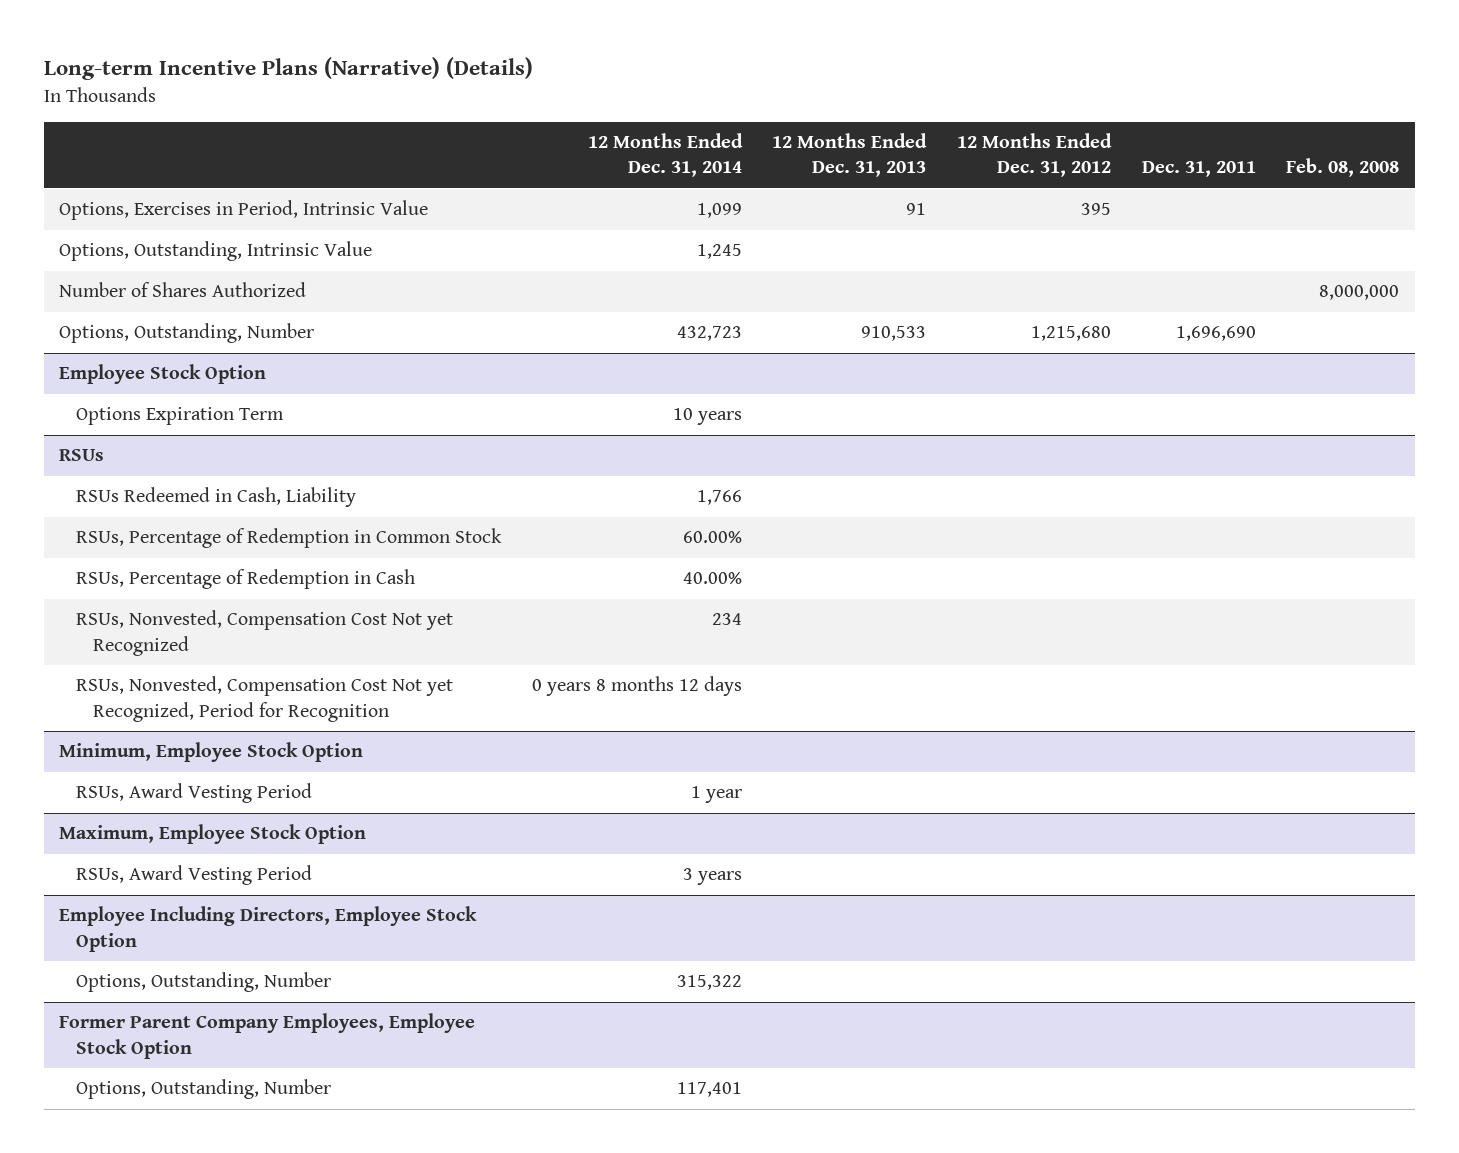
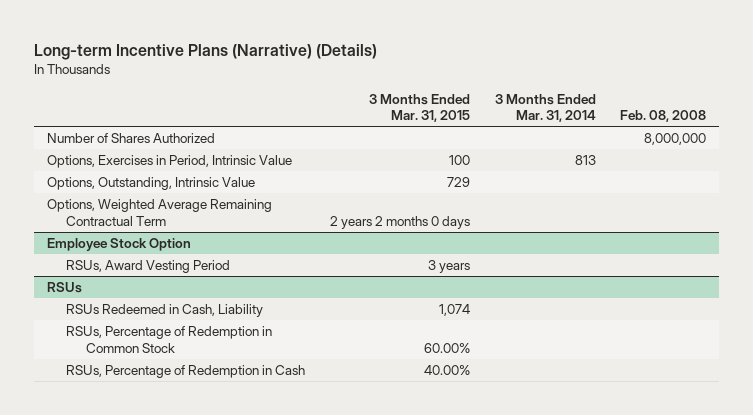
- | 12 Months Ended Dec. 31, 2014 | 12 Months Ended Dec. 31, 2013 | 12 Months Ended Dec. 31, 2012 | Dec. 31, 2011 | Feb. 08, 2008
+ | 3 Months Ended Mar. 31, 2015 | 3 Months Ended Mar. 31, 2014 | Feb. 08, 2008
moved up: Number of Shares Authorized | | | 8,000,000
- Options, Outstanding, Number | 432,723 | 910,533 | 1,215,680 | 1,696,690 |
+ Options, Weighted Average Remaining Contractual Term | 2 years 2 months 0 days | |
@ Employee Stock Option
- Options Expiration Term | 10 years | | | |
+ RSUs, Award Vesting Period | 3 years | |
@ RSUs
- RSUs, Nonvested, Compensation Cost Not yet Recognized | 234 | | | |
- RSUs, Nonvested, Compensation Cost Not yet Recognized, Period for Recognition | 0 years 8 months 12 days | | | |
- Minimum, Employee Stock Option
- RSUs, Award Vesting Period | 1 year | | | |
- Maximum, Employee Stock Option
- RSUs, Award Vesting Period | 3 years | | | |
- Employee Including Directors, Employee Stock Option
- Options, Outstanding, Number | 315,322 | | | |
- Former Parent Company Employees, Employee Stock Option
- Options, Outstanding, Number | 117,401 | | | |

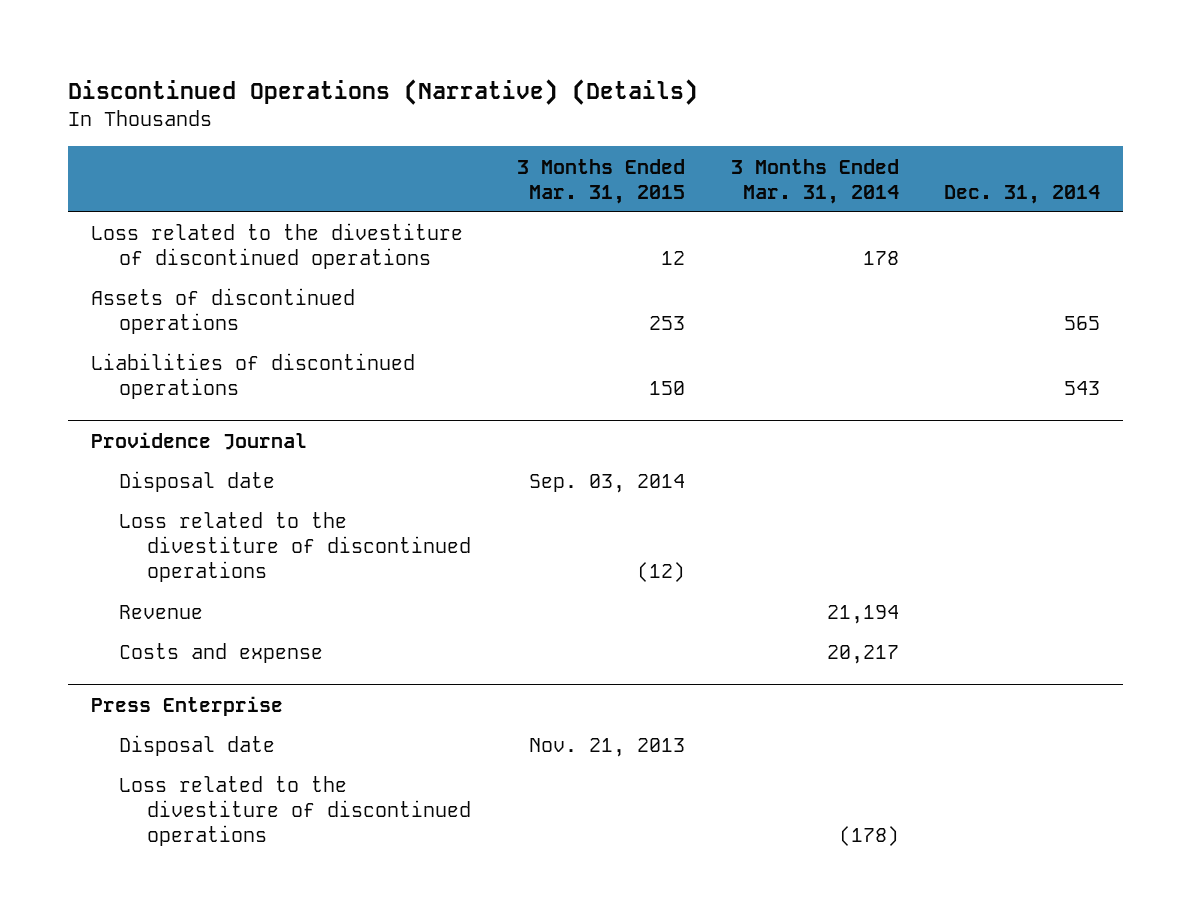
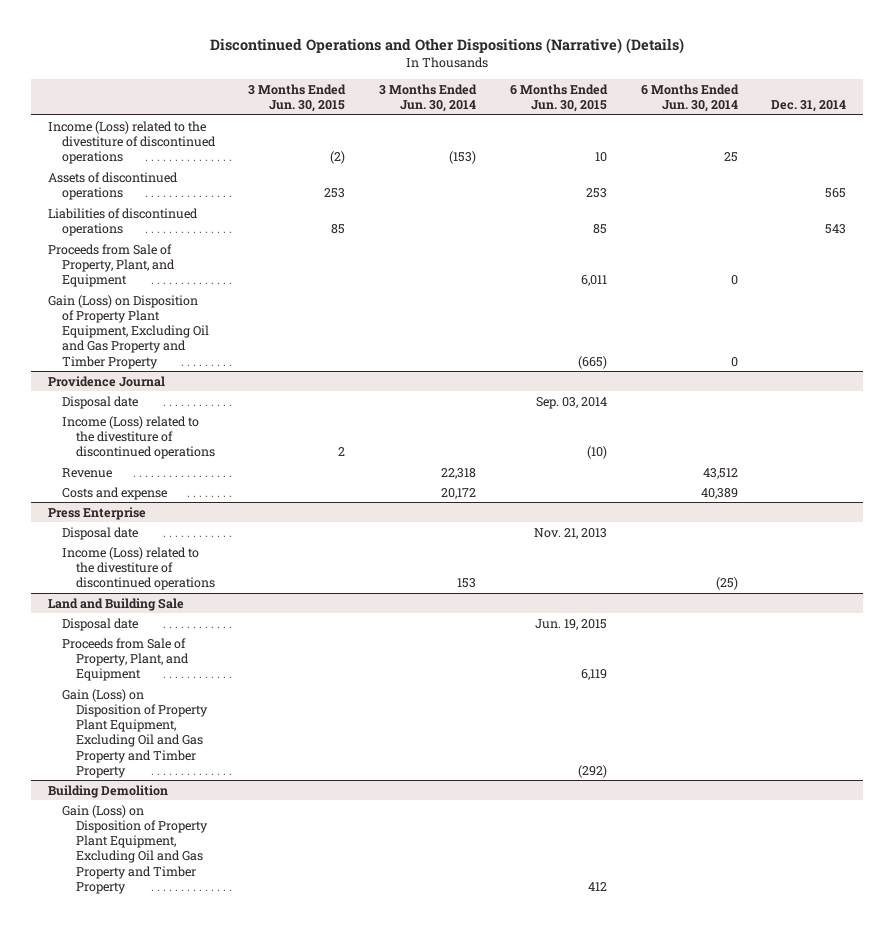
- Discontinued Operations (Narrative) (Details)
+ Discontinued Operations and Other Dispositions (Narrative) (Details)
- | 3 Months Ended Mar. 31, 2015 | 3 Months Ended Mar. 31, 2014 | Dec. 31, 2014
+ | 3 Months Ended Jun. 30, 2015 | 3 Months Ended Jun. 30, 2014 | 6 Months Ended Jun. 30, 2015 | 6 Months Ended Jun. 30, 2014 | Dec. 31, 2014
- Loss related to the divestiture of discontinued operations | 12 | 178 |
+ Income (Loss) related to the divestiture of discontinued operations | (2) | (153) | 10 | 25 |
+ Proceeds from Sale of Property, Plant, and Equipment | | | 6,011 | 0 |
+ Gain (Loss) on Disposition of Property Plant Equipment, Excluding Oil and Gas Property and Timber Property | | | (665) | 0 |
@ Providence Journal
- Loss related to the divestiture of discontinued operations | (12) | |
+ Income (Loss) related to the divestiture of discontinued operations | 2 | | (10) | |
@ Press Enterprise
- Loss related to the divestiture of discontinued operations | | (178) |
+ Income (Loss) related to the divestiture of discontinued operations | | 153 | | (25) |
+ Land and Building Sale
+ Disposal date | | | Jun. 19, 2015 | |
+ Proceeds from Sale of Property, Plant, and Equipment | | | 6,119 | |
+ Gain (Loss) on Disposition of Property Plant Equipment, Excluding Oil and Gas Property and Timber Property | | | (292) | |
+ Building Demolition
+ Gain (Loss) on Disposition of Property Plant Equipment, Excluding Oil and Gas Property and Timber Property | | | 412 | |

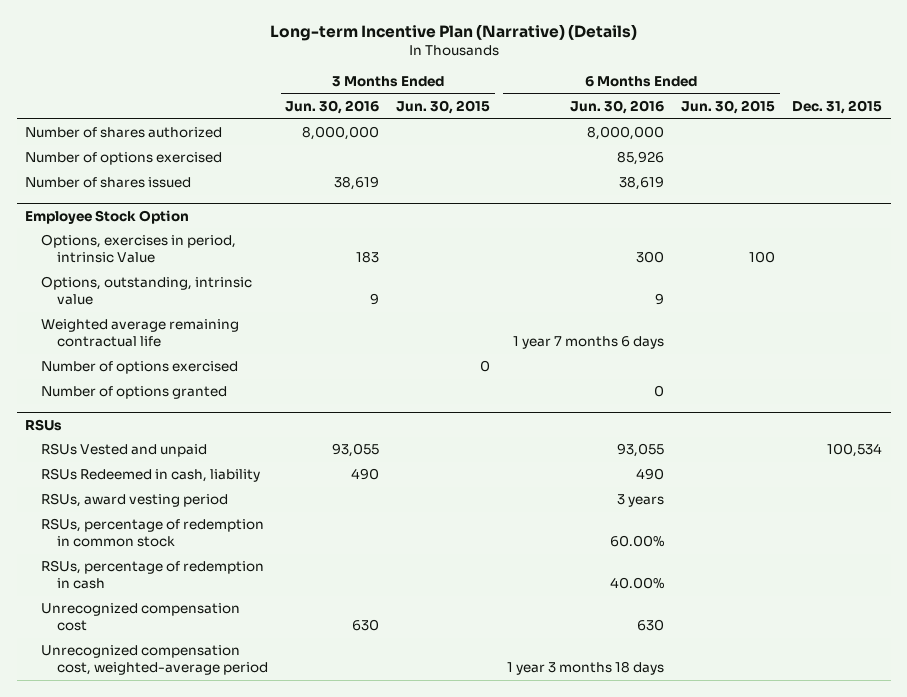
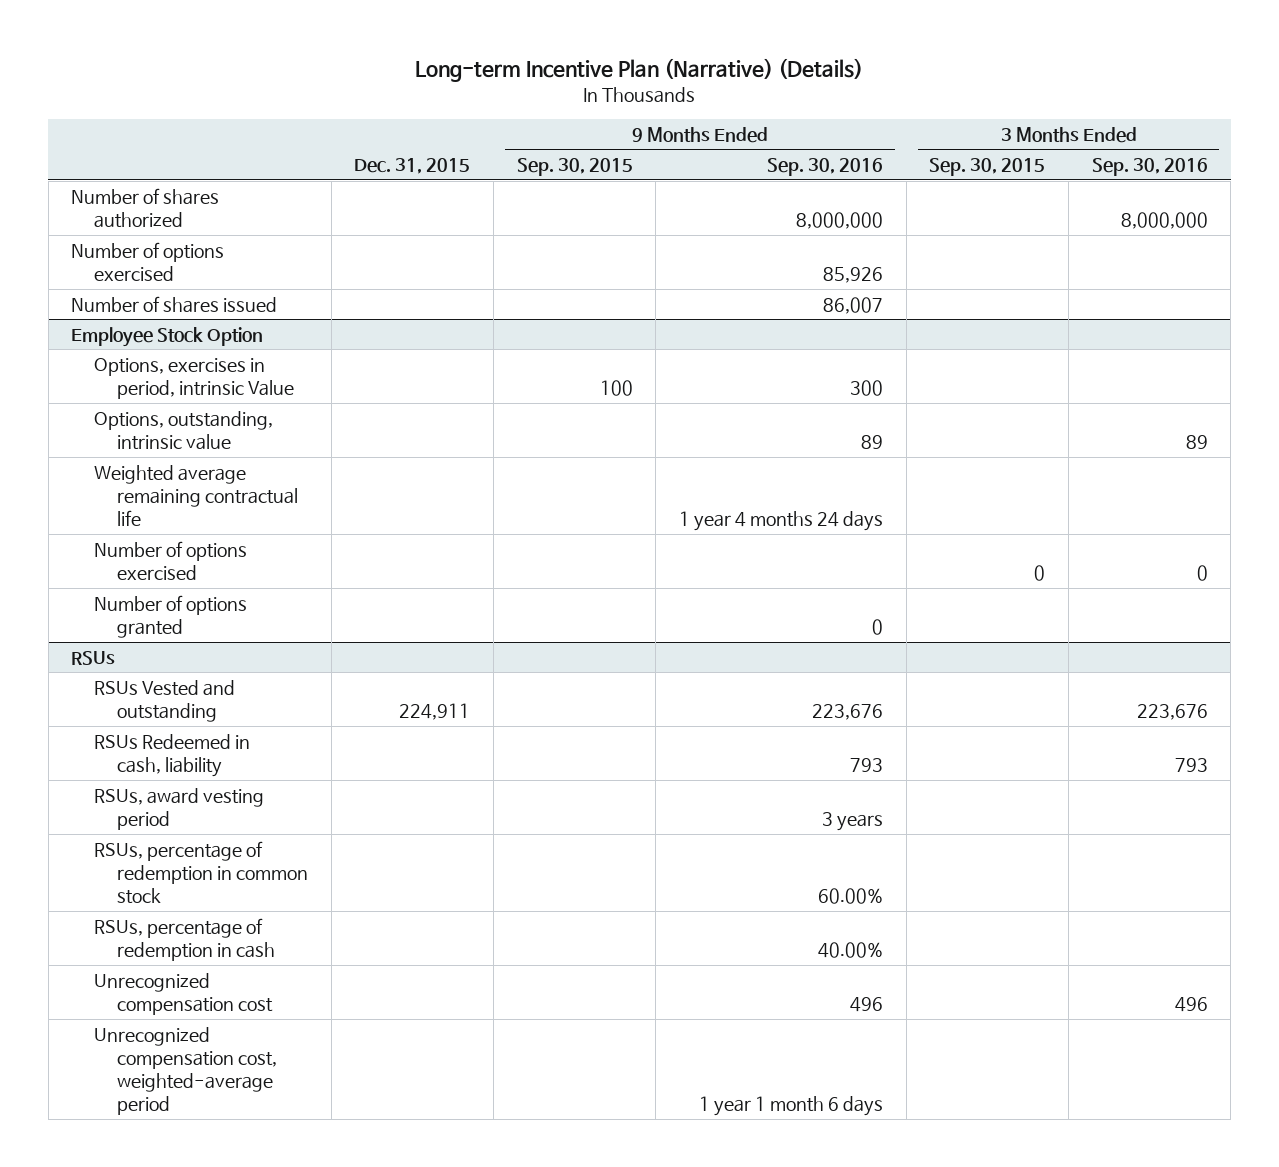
- | 3 Months Ended Jun. 30, 2016 | 3 Months Ended Jun. 30, 2015 | 6 Months Ended Jun. 30, 2016 | 6 Months Ended Jun. 30, 2015 | Dec. 31, 2015
+ | Dec. 31, 2015 | 9 Months Ended Sep. 30, 2015 | 9 Months Ended Sep. 30, 2016 | 3 Months Ended Sep. 30, 2015 | 3 Months Ended Sep. 30, 2016
@ RSUs
- RSUs Vested and unpaid | 93,055 | | 93,055 | | 100,534
+ RSUs Vested and outstanding | 224,911 | | 223,676 | | 223,676

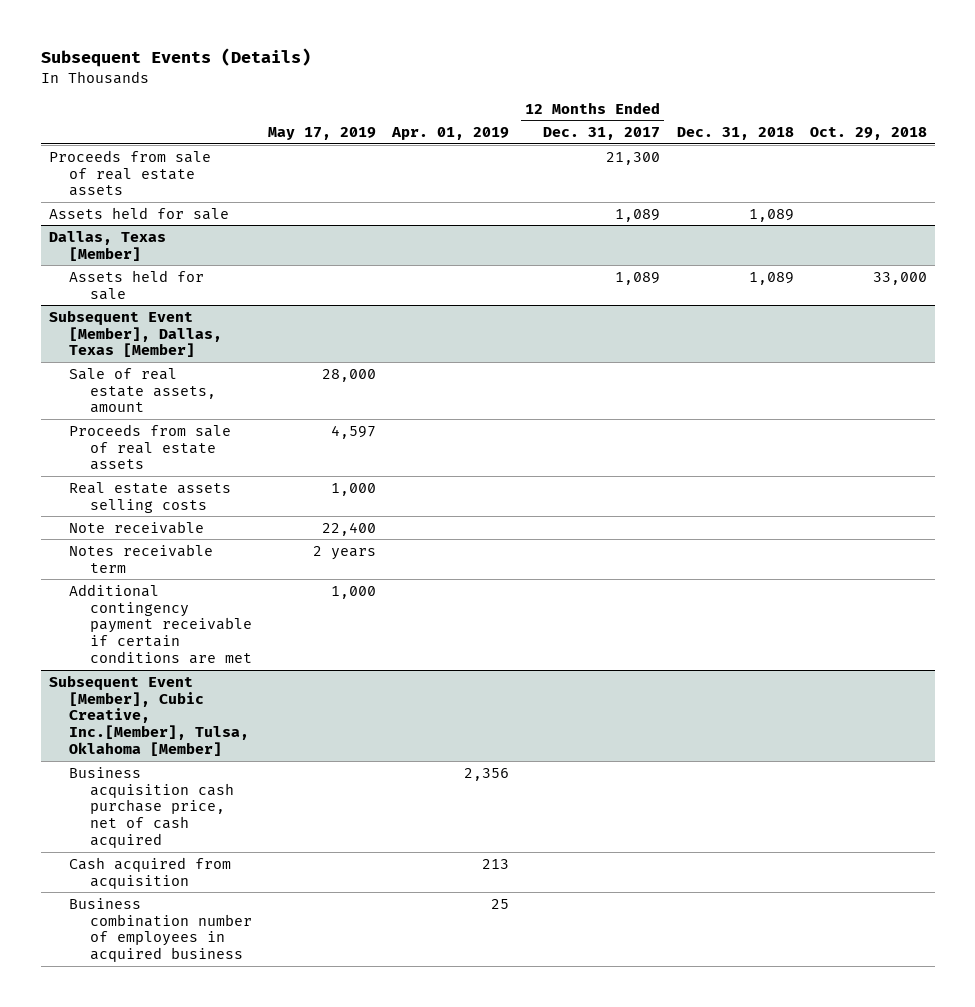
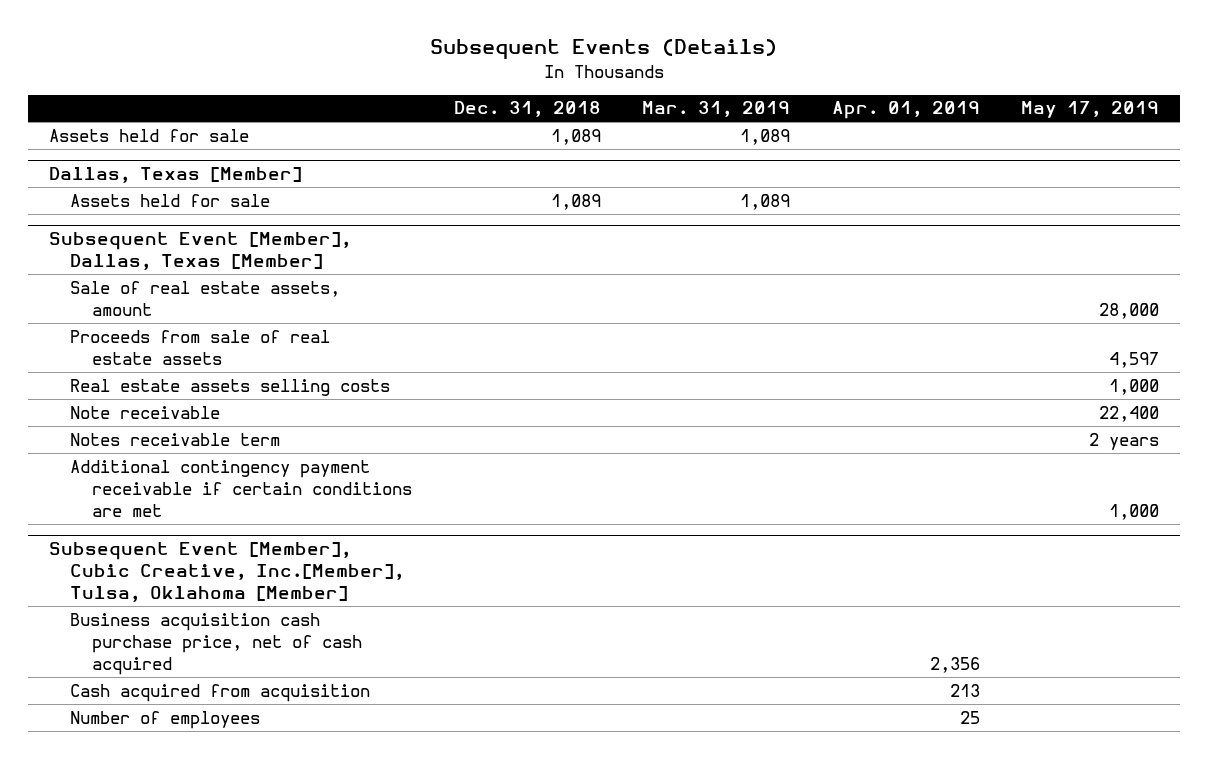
- | May 17, 2019 | Apr. 01, 2019 | 12 Months Ended Dec. 31, 2017 | Dec. 31, 2018 | Oct. 29, 2018
+ | Dec. 31, 2018 | Mar. 31, 2019 | Apr. 01, 2019 | May 17, 2019
- Proceeds from sale of real estate assets | | | 21,300 | |
@ Subsequent Event [Member], Cubic Creative, Inc.[Member], Tulsa, Oklahoma [Member]
- Business combination number of employees in acquired business | | 25 | | |
+ Number of employees | | | 25 |

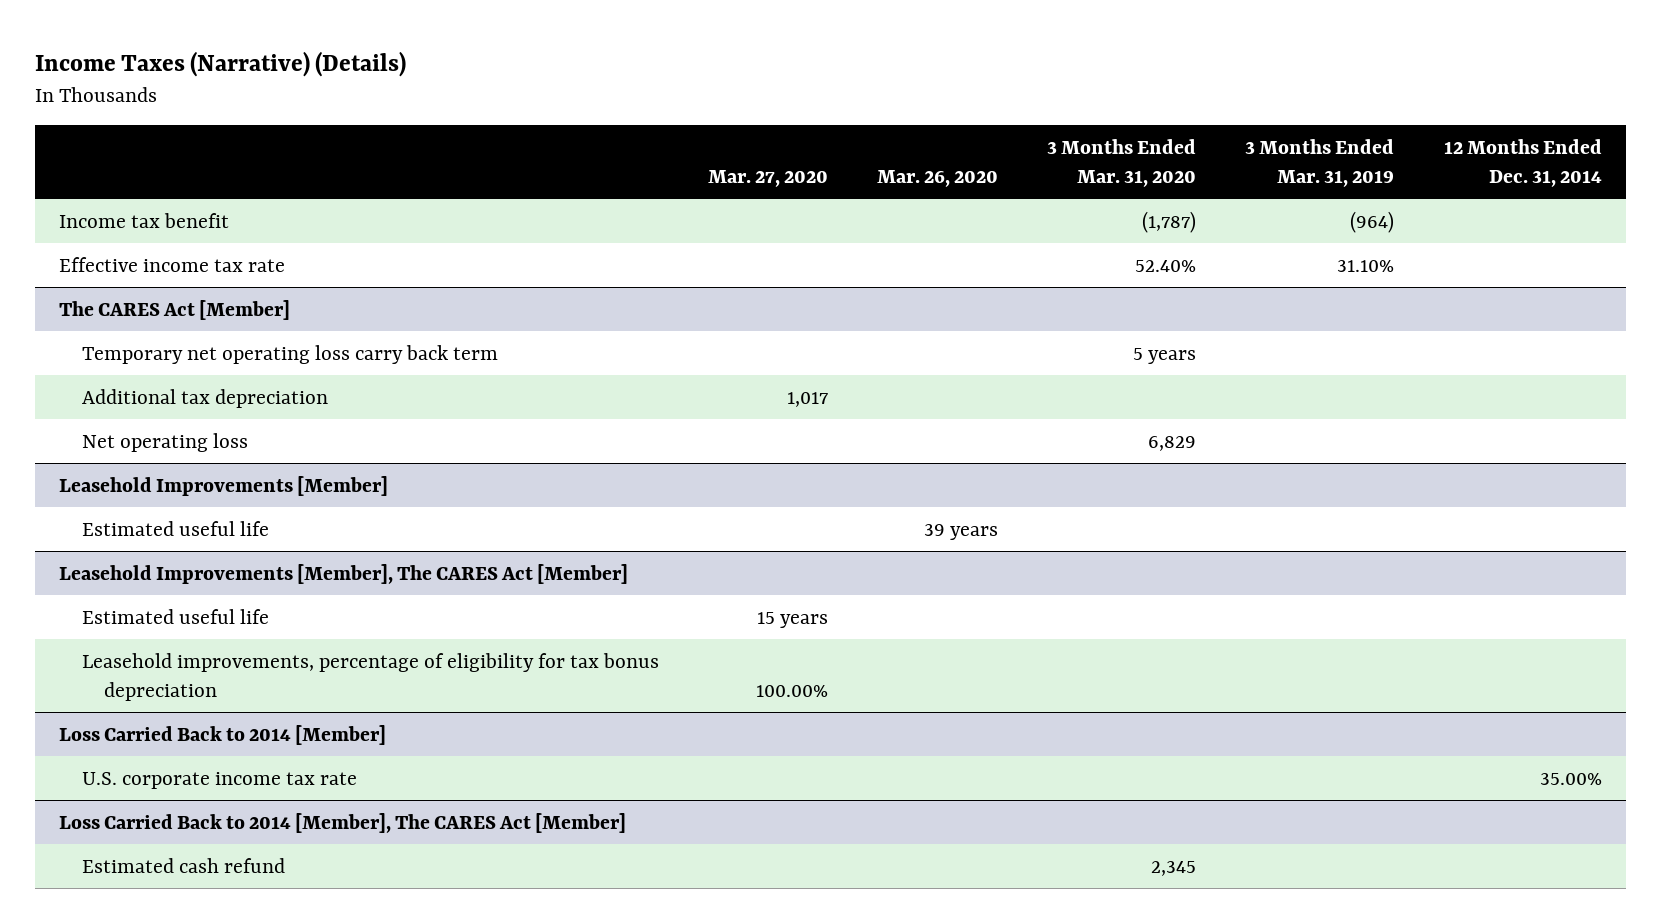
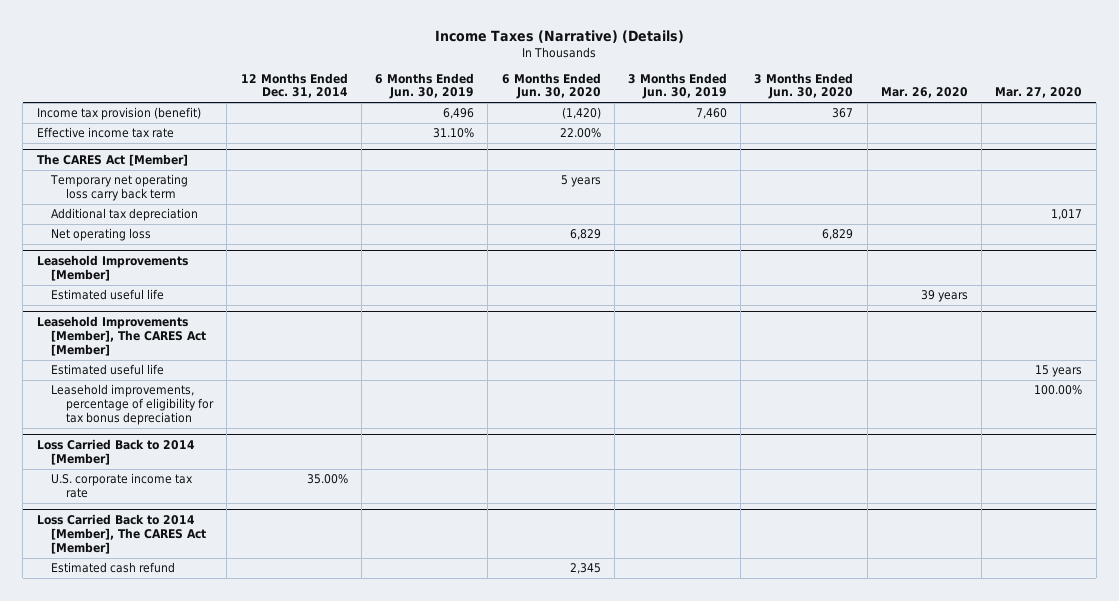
- | Mar. 27, 2020 | Mar. 26, 2020 | 3 Months Ended Mar. 31, 2020 | 3 Months Ended Mar. 31, 2019 | 12 Months Ended Dec. 31, 2014
+ | 12 Months Ended Dec. 31, 2014 | 6 Months Ended Jun. 30, 2019 | 6 Months Ended Jun. 30, 2020 | 3 Months Ended Jun. 30, 2019 | 3 Months Ended Jun. 30, 2020 | Mar. 26, 2020 | Mar. 27, 2020
- Income tax benefit | | | (1,787) | (964) |
+ Income tax provision (benefit) | | 6,496 | (1,420) | 7,460 | 367 | |

